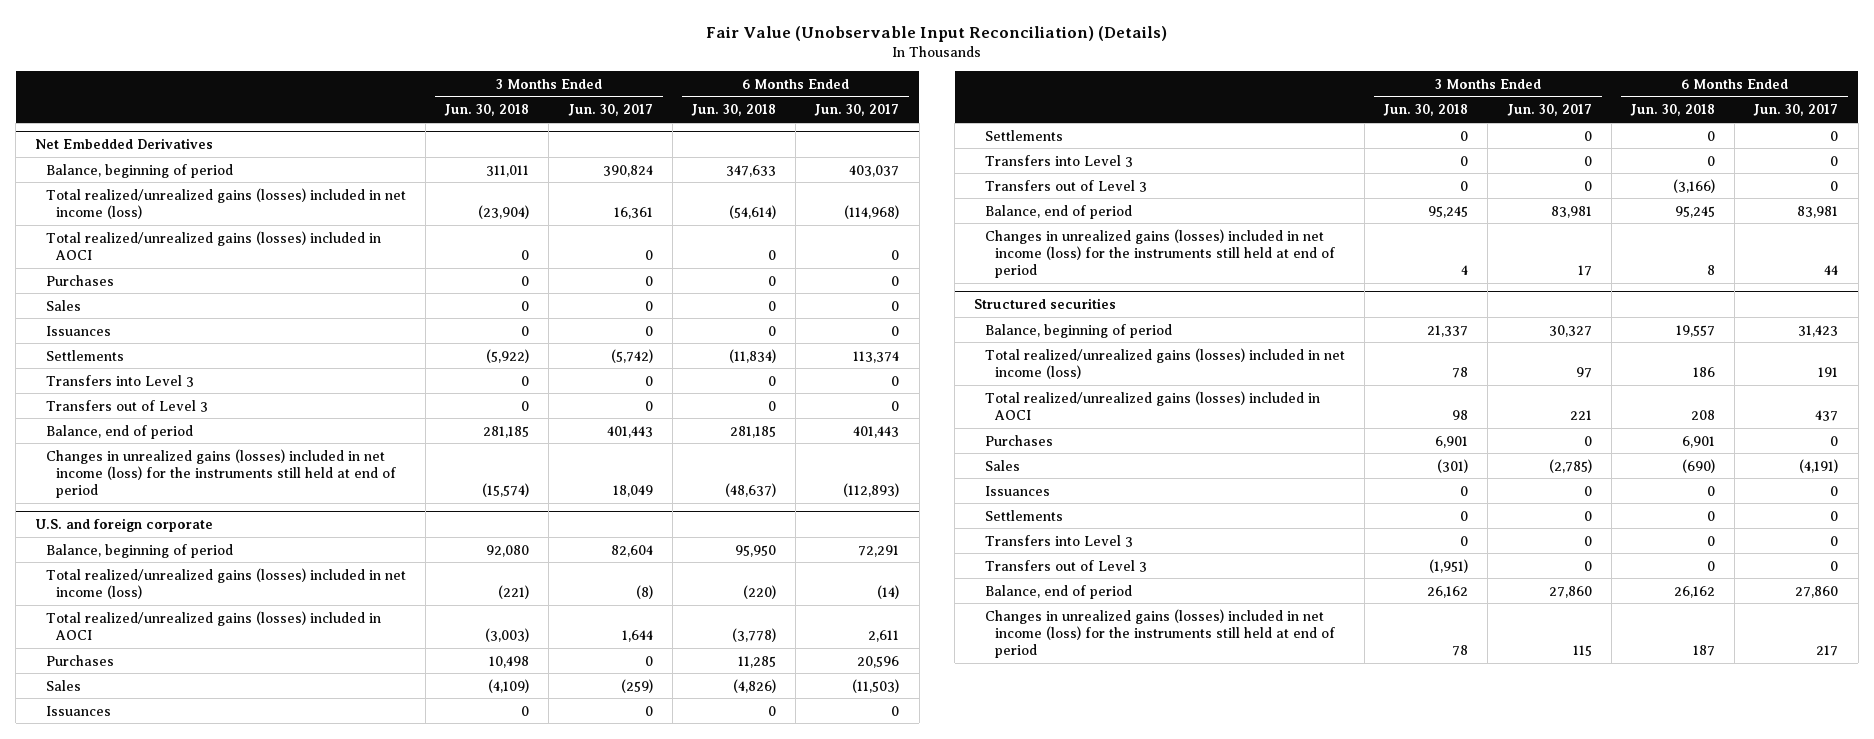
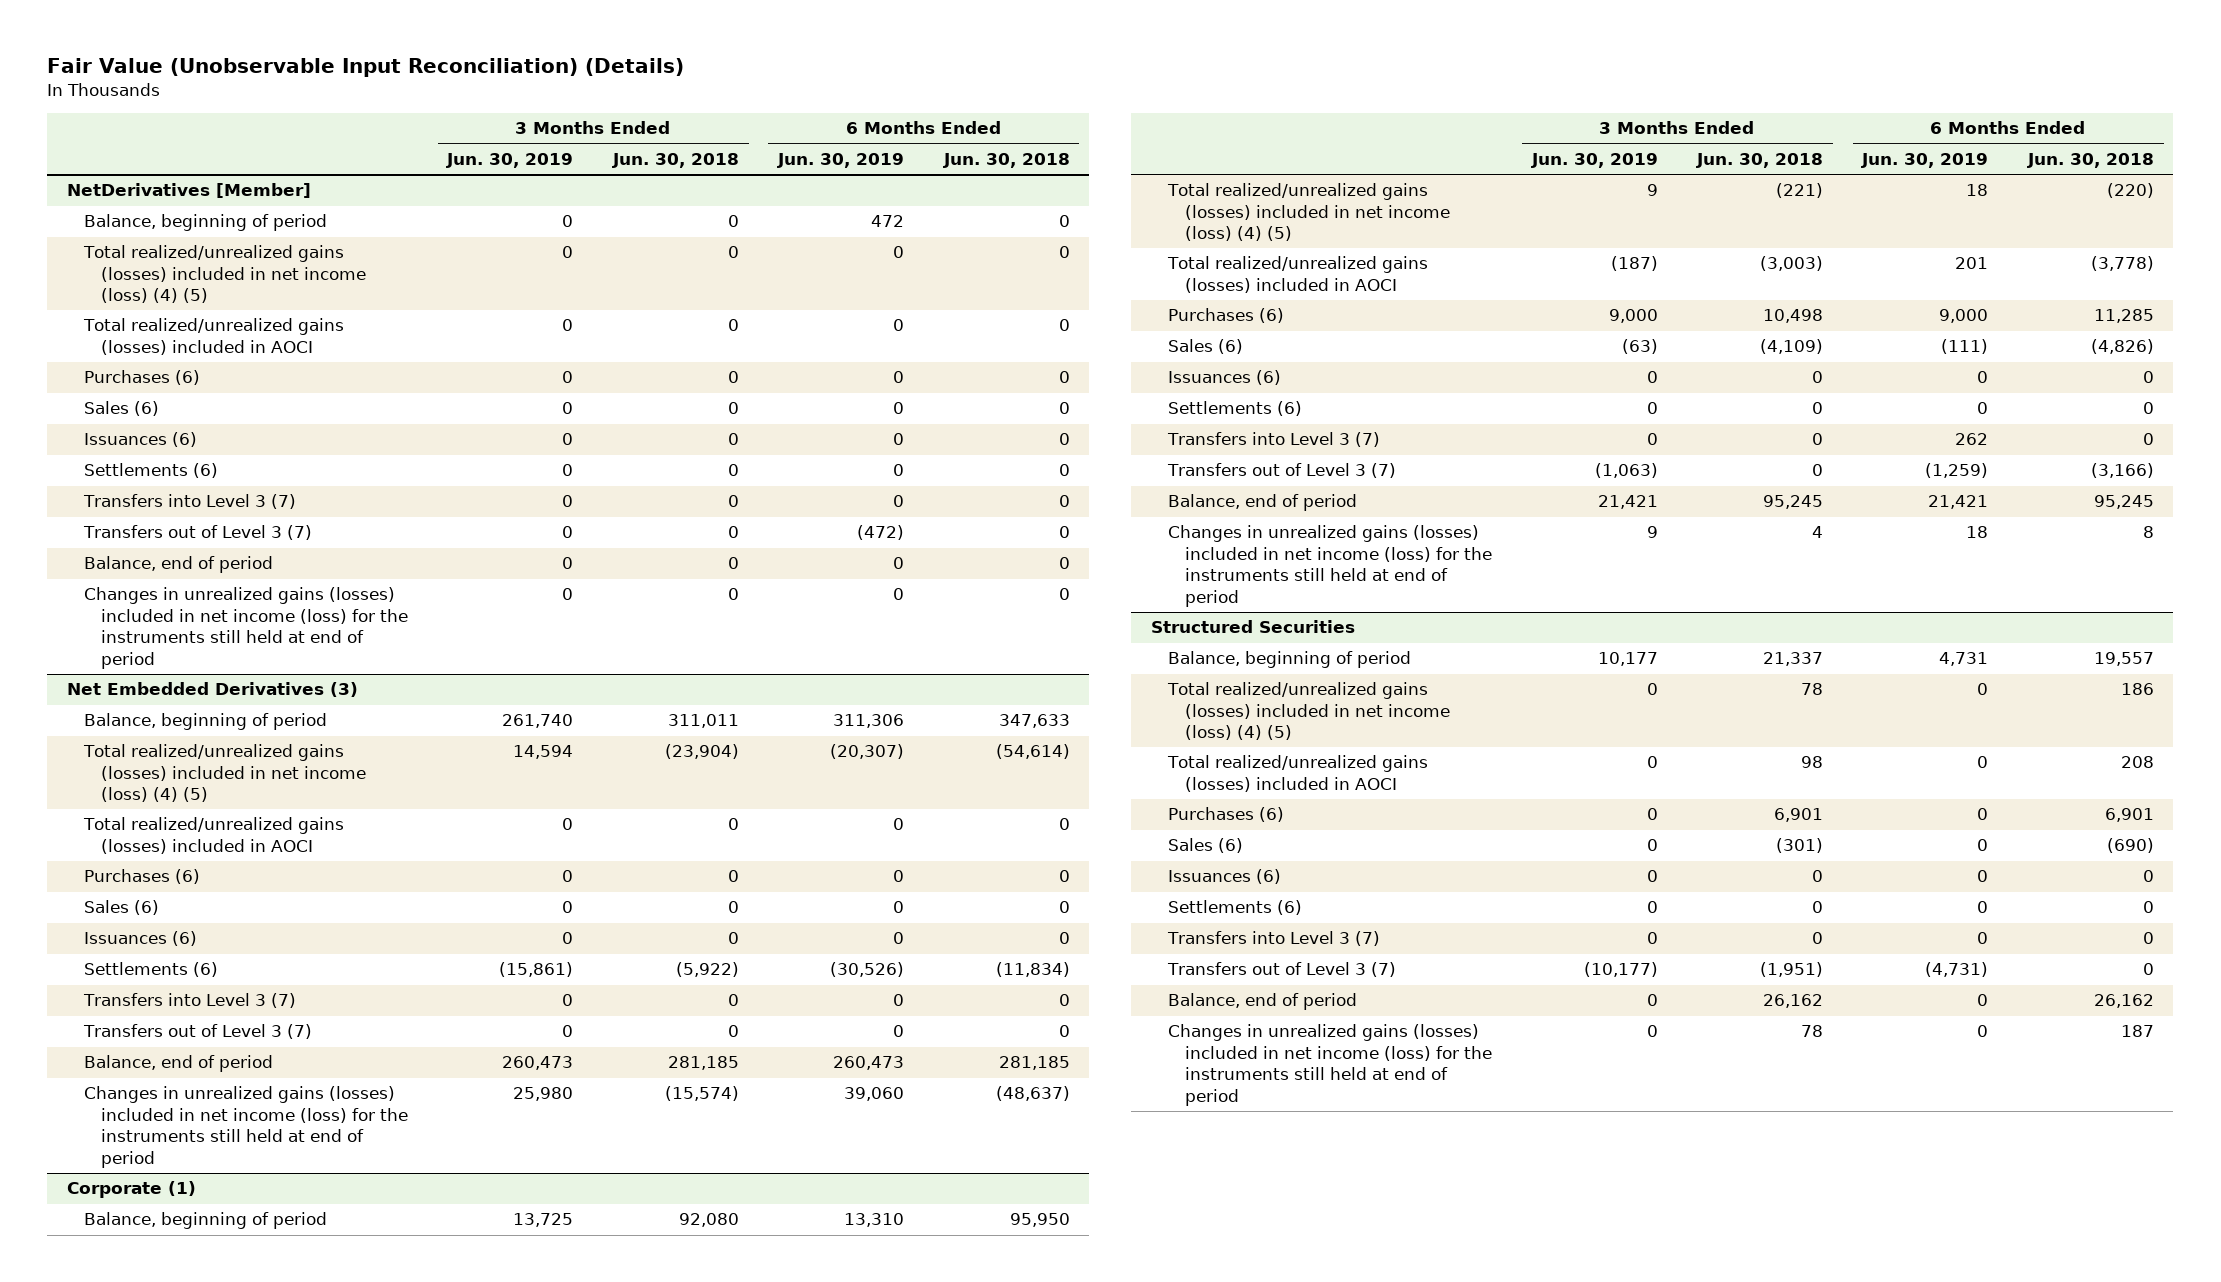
- | 3 Months Ended Jun. 30, 2018 | 3 Months Ended Jun. 30, 2017 | 6 Months Ended Jun. 30, 2018 | 6 Months Ended Jun. 30, 2017
+ | 3 Months Ended Jun. 30, 2019 | 3 Months Ended Jun. 30, 2018 | 6 Months Ended Jun. 30, 2019 | 6 Months Ended Jun. 30, 2018
- Net Embedded Derivatives
+ NetDerivatives [Member]
+ Balance, beginning of period | 0 | 0 | 472 | 0
+ Total realized/unrealized gains (losses) included in net income (loss) (4) (5) | 0 | 0 | 0 | 0
+ Total realized/unrealized gains (losses) included in AOCI | 0 | 0 | 0 | 0
+ Purchases (6) | 0 | 0 | 0 | 0
+ Sales (6) | 0 | 0 | 0 | 0
+ Issuances (6) | 0 | 0 | 0 | 0
+ Settlements (6) | 0 | 0 | 0 | 0
+ Transfers into Level 3 (7) | 0 | 0 | 0 | 0
+ Transfers out of Level 3 (7) | 0 | 0 | (472) | 0
+ Balance, end of period | 0 | 0 | 0 | 0
+ Changes in unrealized gains (losses) included in net income (loss) for the instruments still held at end of period | 0 | 0 | 0 | 0
+ Net Embedded Derivatives (3)
- Total realized/unrealized gains (losses) included in net income (loss) | (23,904) | 16,361 | (54,614) | (114,968)
+ Total realized/unrealized gains (losses) included in net income (loss) (4) (5) | 14,594 | (23,904) | (20,307) | (54,614)
- Purchases | 0 | 0 | 0 | 0
- Sales | 0 | 0 | 0 | 0
- Issuances | 0 | 0 | 0 | 0
- Settlements | (5,922) | (5,742) | (11,834) | 113,374
- Transfers into Level 3 | 0 | 0 | 0 | 0
- Transfers out of Level 3 | 0 | 0 | 0 | 0
+ Purchases (6) | 0 | 0 | 0 | 0
+ Sales (6) | 0 | 0 | 0 | 0
+ Issuances (6) | 0 | 0 | 0 | 0
+ Settlements (6) | (15,861) | (5,922) | (30,526) | (11,834)
+ Transfers into Level 3 (7) | 0 | 0 | 0 | 0
+ Transfers out of Level 3 (7) | 0 | 0 | 0 | 0
- U.S. and foreign corporate
+ Corporate (1)
- Total realized/unrealized gains (losses) included in net income (loss) | (221) | (8) | (220) | (14)
+ Total realized/unrealized gains (losses) included in net income (loss) (4) (5) | 9 | (221) | 18 | (220)
- Purchases | 10,498 | 0 | 11,285 | 20,596
- Sales | (4,109) | (259) | (4,826) | (11,503)
- Issuances | 0 | 0 | 0 | 0
- Settlements | 0 | 0 | 0 | 0
- Transfers into Level 3 | 0 | 0 | 0 | 0
- Transfers out of Level 3 | 0 | 0 | (3,166) | 0
+ Purchases (6) | 9,000 | 10,498 | 9,000 | 11,285
+ Sales (6) | (63) | (4,109) | (111) | (4,826)
+ Issuances (6) | 0 | 0 | 0 | 0
+ Settlements (6) | 0 | 0 | 0 | 0
+ Transfers into Level 3 (7) | 0 | 0 | 262 | 0
+ Transfers out of Level 3 (7) | (1,063) | 0 | (1,259) | (3,166)
- Structured securities
+ Structured Securities
- Total realized/unrealized gains (losses) included in net income (loss) | 78 | 97 | 186 | 191
+ Total realized/unrealized gains (losses) included in net income (loss) (4) (5) | 0 | 78 | 0 | 186
- Purchases | 6,901 | 0 | 6,901 | 0
- Sales | (301) | (2,785) | (690) | (4,191)
- Issuances | 0 | 0 | 0 | 0
- Settlements | 0 | 0 | 0 | 0
- Transfers into Level 3 | 0 | 0 | 0 | 0
- Transfers out of Level 3 | (1,951) | 0 | 0 | 0
+ Purchases (6) | 0 | 6,901 | 0 | 6,901
+ Sales (6) | 0 | (301) | 0 | (690)
+ Issuances (6) | 0 | 0 | 0 | 0
+ Settlements (6) | 0 | 0 | 0 | 0
+ Transfers into Level 3 (7) | 0 | 0 | 0 | 0
+ Transfers out of Level 3 (7) | (10,177) | (1,951) | (4,731) | 0

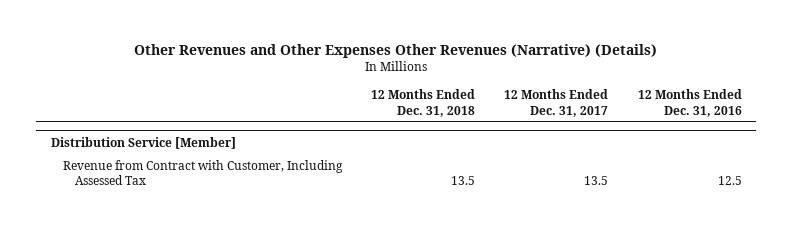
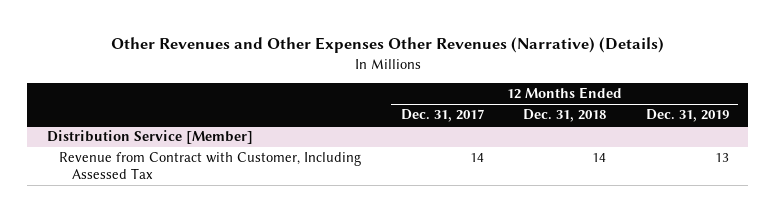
- | 12 Months Ended Dec. 31, 2018 | 12 Months Ended Dec. 31, 2017 | 12 Months Ended Dec. 31, 2016
+ | 12 Months Ended Dec. 31, 2017 | 12 Months Ended Dec. 31, 2018 | 12 Months Ended Dec. 31, 2019
@ Distribution Service [Member]
- Revenue from Contract with Customer, Including Assessed Tax | 13.5 | 13.5 | 12.5
+ Revenue from Contract with Customer, Including Assessed Tax | 14 | 14 | 13

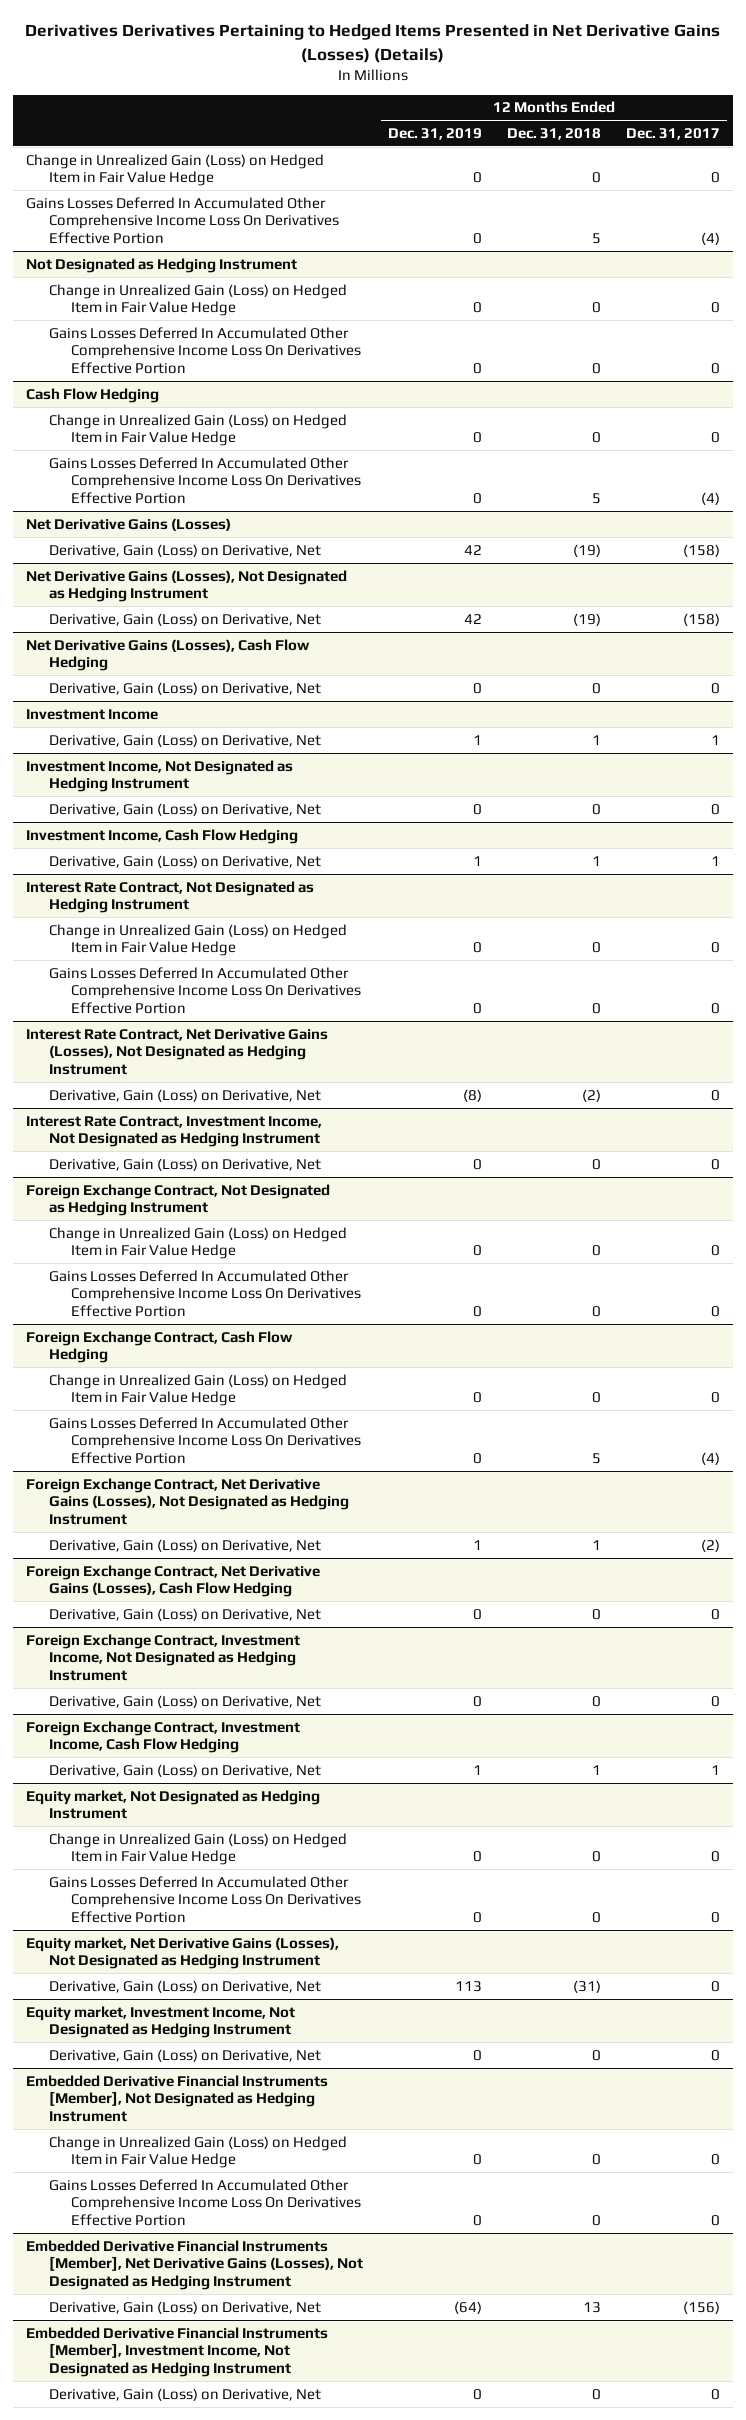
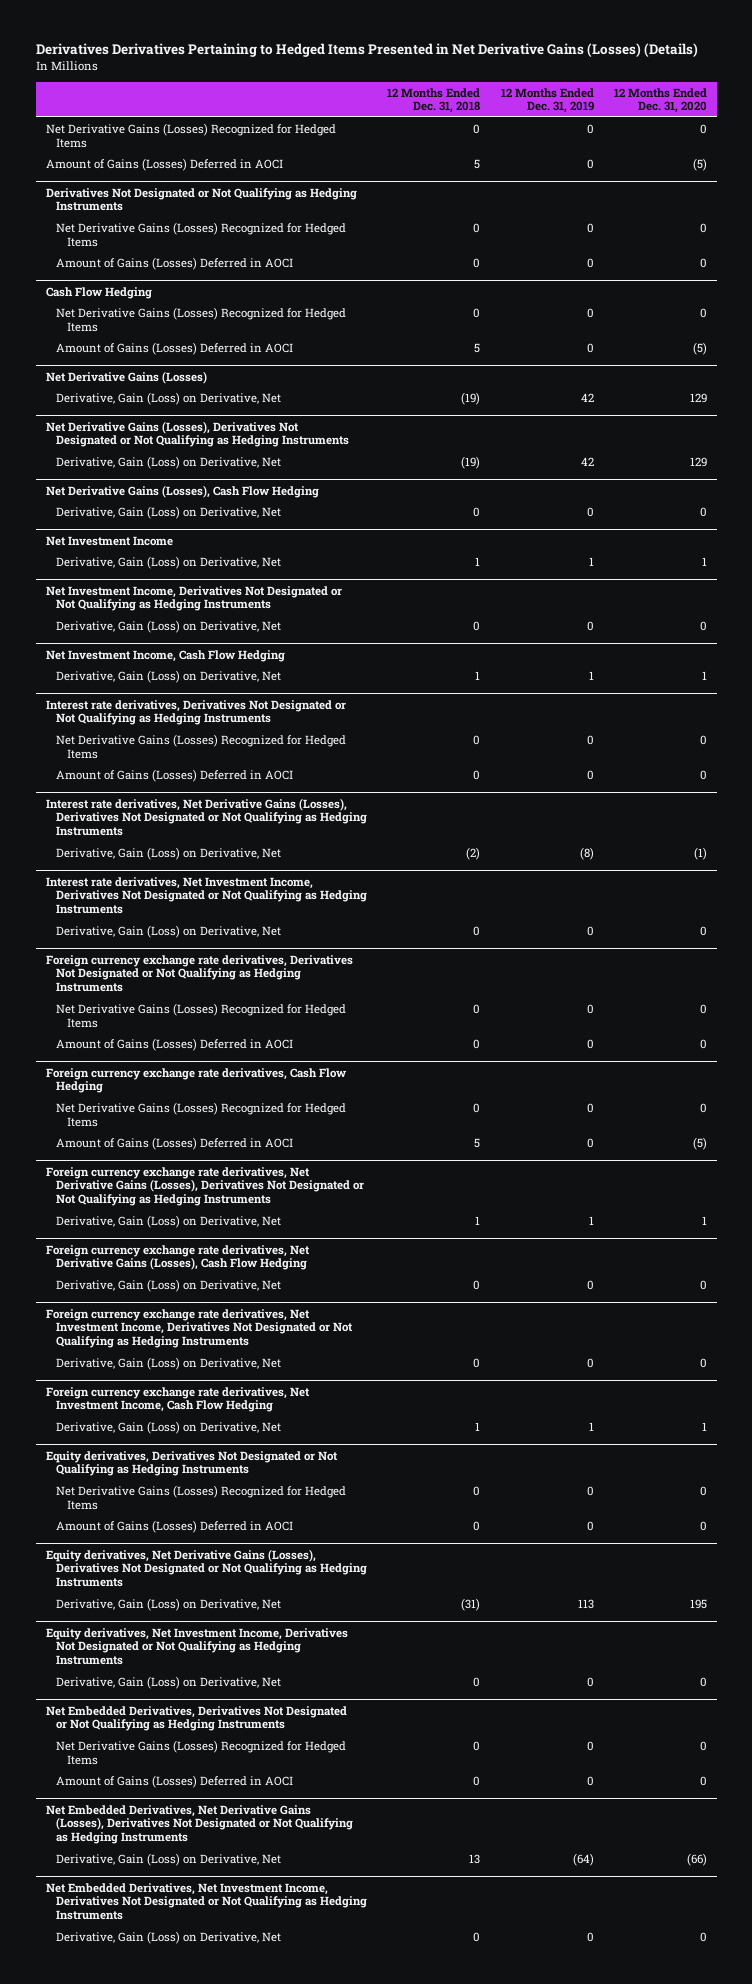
- | 12 Months Ended Dec. 31, 2019 | 12 Months Ended Dec. 31, 2018 | 12 Months Ended Dec. 31, 2017
+ | 12 Months Ended Dec. 31, 2018 | 12 Months Ended Dec. 31, 2019 | 12 Months Ended Dec. 31, 2020
- Change in Unrealized Gain (Loss) on Hedged Item in Fair Value Hedge | 0 | 0 | 0
- Gains Losses Deferred In Accumulated Other Comprehensive Income Loss On Derivatives Effective Portion | 0 | 5 | (4)
- Not Designated as Hedging Instrument
- Change in Unrealized Gain (Loss) on Hedged Item in Fair Value Hedge | 0 | 0 | 0
- Gains Losses Deferred In Accumulated Other Comprehensive Income Loss On Derivatives Effective Portion | 0 | 0 | 0
+ Net Derivative Gains (Losses) Recognized for Hedged Items | 0 | 0 | 0
+ Amount of Gains (Losses) Deferred in AOCI | 5 | 0 | (5)
+ Derivatives Not Designated or Not Qualifying as Hedging Instruments
+ Net Derivative Gains (Losses) Recognized for Hedged Items | 0 | 0 | 0
+ Amount of Gains (Losses) Deferred in AOCI | 0 | 0 | 0
@ Cash Flow Hedging
- Change in Unrealized Gain (Loss) on Hedged Item in Fair Value Hedge | 0 | 0 | 0
- Gains Losses Deferred In Accumulated Other Comprehensive Income Loss On Derivatives Effective Portion | 0 | 5 | (4)
+ Net Derivative Gains (Losses) Recognized for Hedged Items | 0 | 0 | 0
+ Amount of Gains (Losses) Deferred in AOCI | 5 | 0 | (5)
- Net Derivative Gains (Losses), Not Designated as Hedging Instrument
+ Net Derivative Gains (Losses), Derivatives Not Designated or Not Qualifying as Hedging Instruments
- Investment Income
+ Net Investment Income
- Investment Income, Not Designated as Hedging Instrument
+ Net Investment Income, Derivatives Not Designated or Not Qualifying as Hedging Instruments
- Investment Income, Cash Flow Hedging
+ Net Investment Income, Cash Flow Hedging
- Interest Rate Contract, Not Designated as Hedging Instrument
- Change in Unrealized Gain (Loss) on Hedged Item in Fair Value Hedge | 0 | 0 | 0
- Gains Losses Deferred In Accumulated Other Comprehensive Income Loss On Derivatives Effective Portion | 0 | 0 | 0
- Interest Rate Contract, Net Derivative Gains (Losses), Not Designated as Hedging Instrument
+ Interest rate derivatives, Derivatives Not Designated or Not Qualifying as Hedging Instruments
+ Net Derivative Gains (Losses) Recognized for Hedged Items | 0 | 0 | 0
+ Amount of Gains (Losses) Deferred in AOCI | 0 | 0 | 0
+ Interest rate derivatives, Net Derivative Gains (Losses), Derivatives Not Designated or Not Qualifying as Hedging Instruments
- Interest Rate Contract, Investment Income, Not Designated as Hedging Instrument
+ Interest rate derivatives, Net Investment Income, Derivatives Not Designated or Not Qualifying as Hedging Instruments
- Foreign Exchange Contract, Not Designated as Hedging Instrument
- Change in Unrealized Gain (Loss) on Hedged Item in Fair Value Hedge | 0 | 0 | 0
- Gains Losses Deferred In Accumulated Other Comprehensive Income Loss On Derivatives Effective Portion | 0 | 0 | 0
- Foreign Exchange Contract, Cash Flow Hedging
- Change in Unrealized Gain (Loss) on Hedged Item in Fair Value Hedge | 0 | 0 | 0
- Gains Losses Deferred In Accumulated Other Comprehensive Income Loss On Derivatives Effective Portion | 0 | 5 | (4)
- Foreign Exchange Contract, Net Derivative Gains (Losses), Not Designated as Hedging Instrument
+ Foreign currency exchange rate derivatives, Derivatives Not Designated or Not Qualifying as Hedging Instruments
+ Net Derivative Gains (Losses) Recognized for Hedged Items | 0 | 0 | 0
+ Amount of Gains (Losses) Deferred in AOCI | 0 | 0 | 0
+ Foreign currency exchange rate derivatives, Cash Flow Hedging
+ Net Derivative Gains (Losses) Recognized for Hedged Items | 0 | 0 | 0
+ Amount of Gains (Losses) Deferred in AOCI | 5 | 0 | (5)
+ Foreign currency exchange rate derivatives, Net Derivative Gains (Losses), Derivatives Not Designated or Not Qualifying as Hedging Instruments
- Foreign Exchange Contract, Net Derivative Gains (Losses), Cash Flow Hedging
+ Foreign currency exchange rate derivatives, Net Derivative Gains (Losses), Cash Flow Hedging
- Foreign Exchange Contract, Investment Income, Not Designated as Hedging Instrument
+ Foreign currency exchange rate derivatives, Net Investment Income, Derivatives Not Designated or Not Qualifying as Hedging Instruments
- Foreign Exchange Contract, Investment Income, Cash Flow Hedging
+ Foreign currency exchange rate derivatives, Net Investment Income, Cash Flow Hedging
- Equity market, Not Designated as Hedging Instrument
- Change in Unrealized Gain (Loss) on Hedged Item in Fair Value Hedge | 0 | 0 | 0
- Gains Losses Deferred In Accumulated Other Comprehensive Income Loss On Derivatives Effective Portion | 0 | 0 | 0
- Equity market, Net Derivative Gains (Losses), Not Designated as Hedging Instrument
+ Equity derivatives, Derivatives Not Designated or Not Qualifying as Hedging Instruments
+ Net Derivative Gains (Losses) Recognized for Hedged Items | 0 | 0 | 0
+ Amount of Gains (Losses) Deferred in AOCI | 0 | 0 | 0
+ Equity derivatives, Net Derivative Gains (Losses), Derivatives Not Designated or Not Qualifying as Hedging Instruments
- Equity market, Investment Income, Not Designated as Hedging Instrument
+ Equity derivatives, Net Investment Income, Derivatives Not Designated or Not Qualifying as Hedging Instruments
- Embedded Derivative Financial Instruments [Member], Not Designated as Hedging Instrument
- Change in Unrealized Gain (Loss) on Hedged Item in Fair Value Hedge | 0 | 0 | 0
- Gains Losses Deferred In Accumulated Other Comprehensive Income Loss On Derivatives Effective Portion | 0 | 0 | 0
- Embedded Derivative Financial Instruments [Member], Net Derivative Gains (Losses), Not Designated as Hedging Instrument
+ Net Embedded Derivatives, Derivatives Not Designated or Not Qualifying as Hedging Instruments
+ Net Derivative Gains (Losses) Recognized for Hedged Items | 0 | 0 | 0
+ Amount of Gains (Losses) Deferred in AOCI | 0 | 0 | 0
+ Net Embedded Derivatives, Net Derivative Gains (Losses), Derivatives Not Designated or Not Qualifying as Hedging Instruments
- Embedded Derivative Financial Instruments [Member], Investment Income, Not Designated as Hedging Instrument
+ Net Embedded Derivatives, Net Investment Income, Derivatives Not Designated or Not Qualifying as Hedging Instruments

